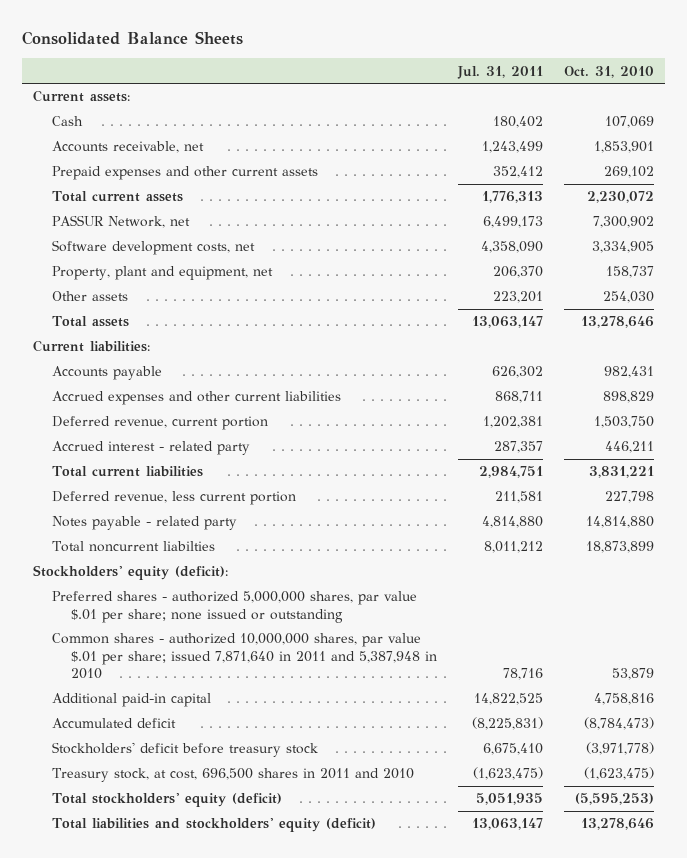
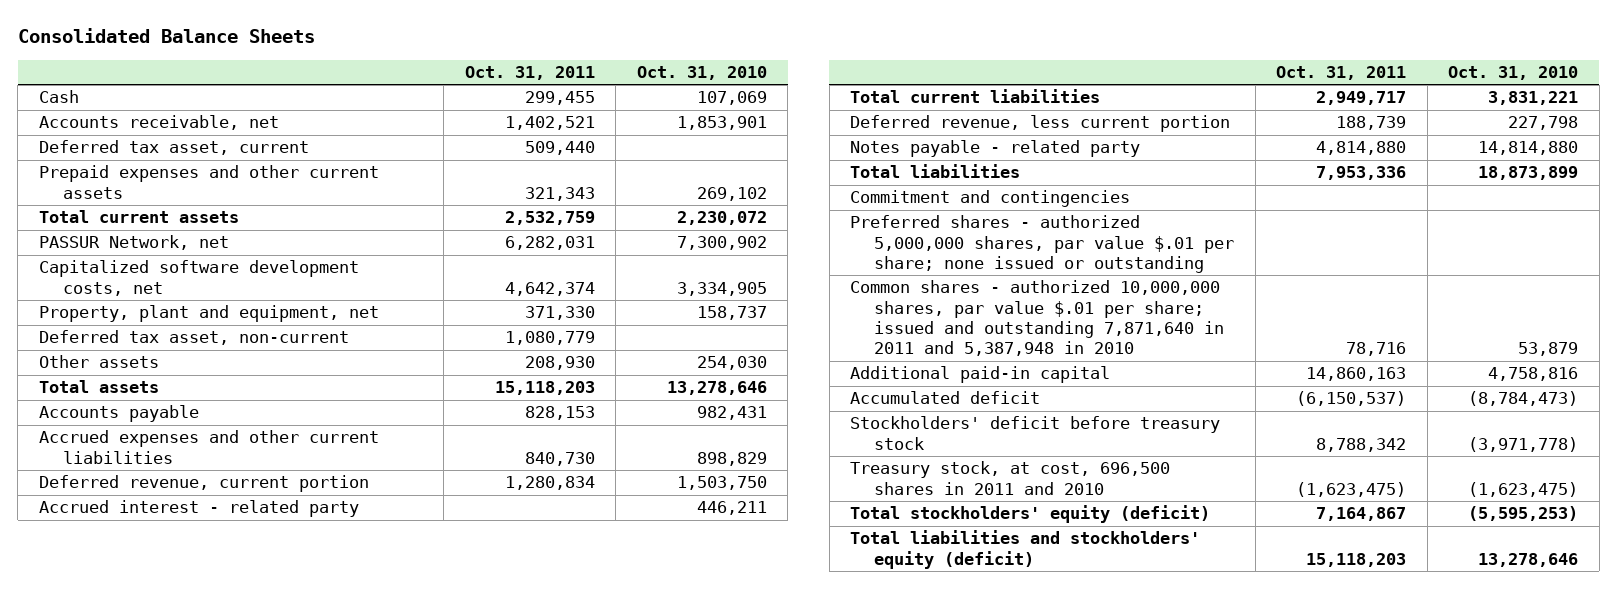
- | Jul. 31, 2011 | Oct. 31, 2010
+ | Oct. 31, 2011 | Oct. 31, 2010
- Current assets:
+ Deferred tax asset, current | 509,440 |
- Software development costs, net | 4,358,090 | 3,334,905
+ Capitalized software development costs, net | 4,642,374 | 3,334,905
+ Deferred tax asset, non-current | 1,080,779 |
- Current liabilities:
- Total noncurrent liabilties | 8,011,212 | 18,873,899
- Stockholders' equity (deficit):
+ Total liabilities | 7,953,336 | 18,873,899
+ Commitment and contingencies
- Common shares - authorized 10,000,000 shares, par value $.01 per share; issued 7,871,640 in 2011 and 5,387,948 in 2010 | 78,716 | 53,879
+ Common shares - authorized 10,000,000 shares, par value $.01 per share; issued and outstanding 7,871,640 in 2011 and 5,387,948 in 2010 | 78,716 | 53,879

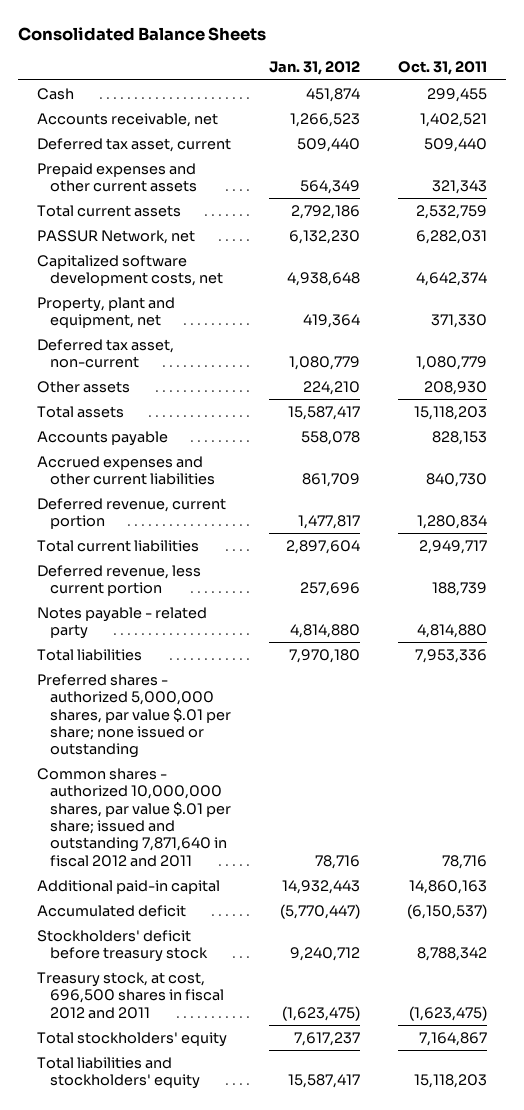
- | Oct. 31, 2011 | Oct. 31, 2010
+ | Jan. 31, 2012 | Oct. 31, 2011
- Accrued interest - related party | | 446,211
- Commitment and contingencies
- Common shares - authorized 10,000,000 shares, par value $.01 per share; issued and outstanding 7,871,640 in 2011 and 5,387,948 in 2010 | 78,716 | 53,879
+ Common shares - authorized 10,000,000 shares, par value $.01 per share; issued and outstanding 7,871,640 in fiscal 2012 and 2011 | 78,716 | 78,716
- Treasury stock, at cost, 696,500 shares in 2011 and 2010 | (1,623,475) | (1,623,475)
- Total stockholders' equity (deficit) | 7,164,867 | (5,595,253)
- Total liabilities and stockholders' equity (deficit) | 15,118,203 | 13,278,646
+ Treasury stock, at cost, 696,500 shares in fiscal 2012 and 2011 | (1,623,475) | (1,623,475)
+ Total stockholders' equity | 7,617,237 | 7,164,867
+ Total liabilities and stockholders' equity | 15,587,417 | 15,118,203

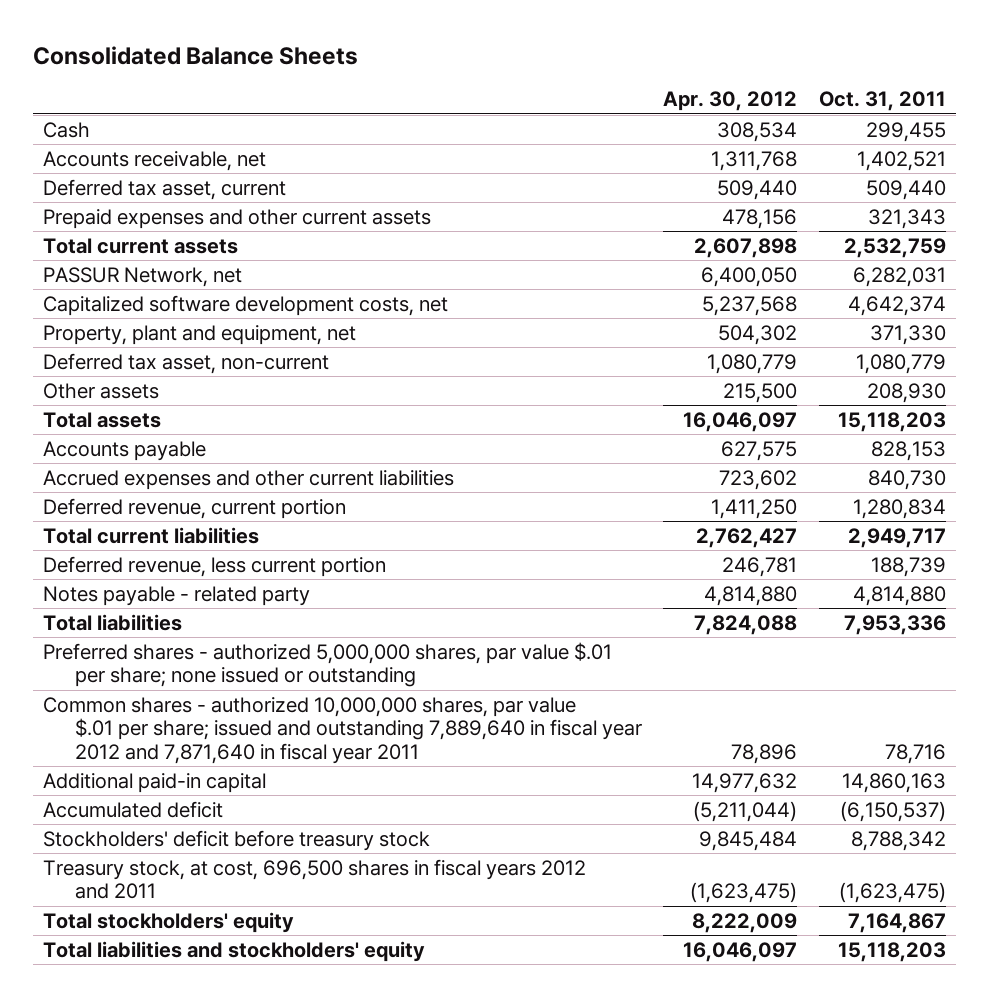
- | Jan. 31, 2012 | Oct. 31, 2011
+ | Apr. 30, 2012 | Oct. 31, 2011
- Common shares - authorized 10,000,000 shares, par value $.01 per share; issued and outstanding 7,871,640 in fiscal 2012 and 2011 | 78,716 | 78,716
+ Common shares - authorized 10,000,000 shares, par value $.01 per share; issued and outstanding 7,889,640 in fiscal year 2012 and 7,871,640 in fiscal year 2011 | 78,896 | 78,716
- Treasury stock, at cost, 696,500 shares in fiscal 2012 and 2011 | (1,623,475) | (1,623,475)
+ Treasury stock, at cost, 696,500 shares in fiscal years 2012 and 2011 | (1,623,475) | (1,623,475)

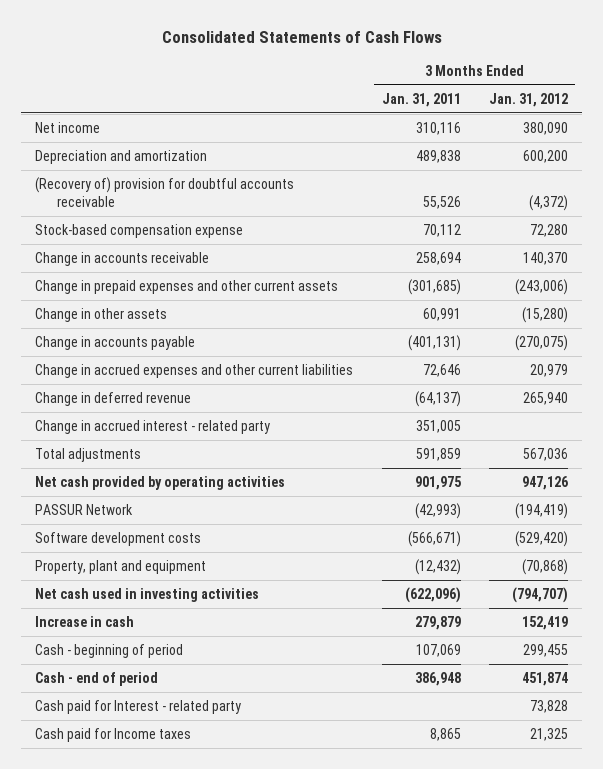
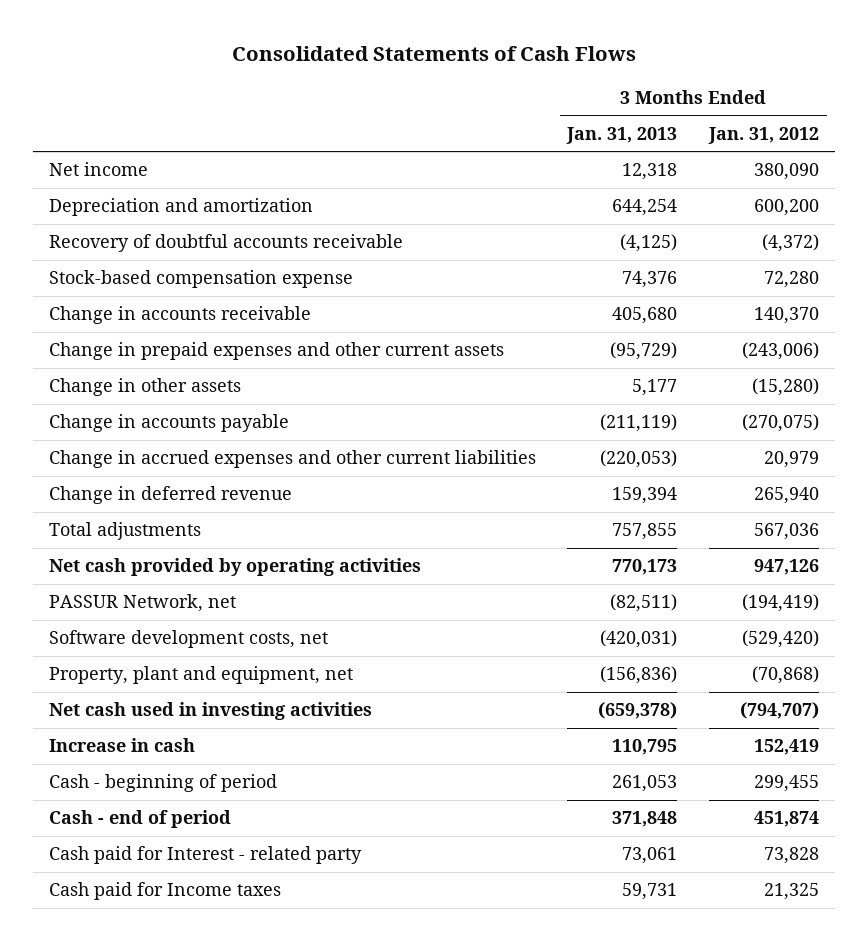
- | 3 Months Ended Jan. 31, 2011 | 3 Months Ended Jan. 31, 2012
+ | 3 Months Ended Jan. 31, 2013 | 3 Months Ended Jan. 31, 2012
- (Recovery of) provision for doubtful accounts receivable | 55,526 | (4,372)
+ Recovery of doubtful accounts receivable | (4,125) | (4,372)
- Change in accrued interest - related party | 351,005 |
- PASSUR Network | (42,993) | (194,419)
- Software development costs | (566,671) | (529,420)
- Property, plant and equipment | (12,432) | (70,868)
+ PASSUR Network, net | (82,511) | (194,419)
+ Software development costs, net | (420,031) | (529,420)
+ Property, plant and equipment, net | (156,836) | (70,868)

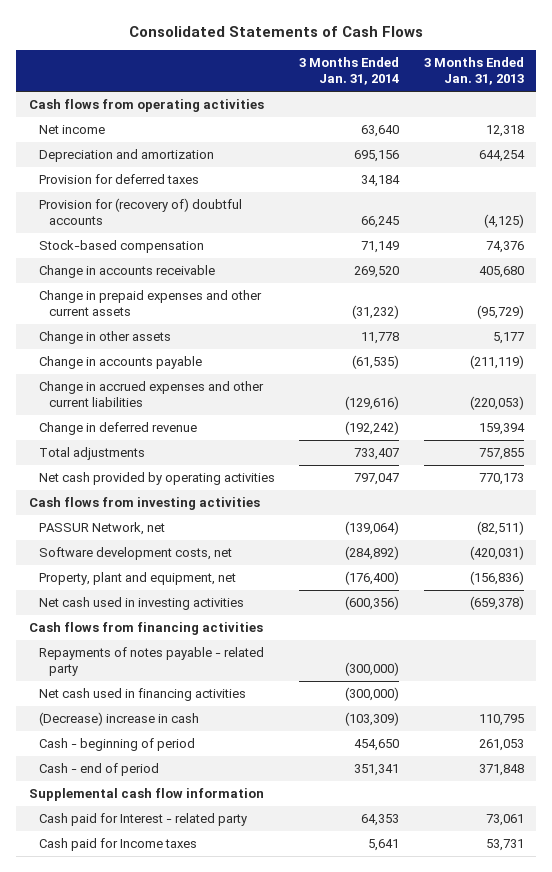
- | 3 Months Ended Jan. 31, 2013 | 3 Months Ended Jan. 31, 2012
+ | 3 Months Ended Jan. 31, 2014 | 3 Months Ended Jan. 31, 2013
+ Cash flows from operating activities
- Recovery of doubtful accounts receivable | (4,125) | (4,372)
- Stock-based compensation expense | 74,376 | 72,280
+ Provision for deferred taxes | 34,184 |
+ Provision for (recovery of) doubtful accounts | 66,245 | (4,125)
+ Stock-based compensation | 71,149 | 74,376
+ Cash flows from investing activities
- Increase in cash | 110,795 | 152,419
+ Cash flows from financing activities
+ Repayments of notes payable - related party | (300,000) |
+ Net cash used in financing activities | (300,000) |
+ (Decrease) increase in cash | (103,309) | 110,795
+ Supplemental cash flow information
- Cash paid for Income taxes | 59,731 | 21,325
+ Cash paid for Income taxes | 5,641 | 53,731

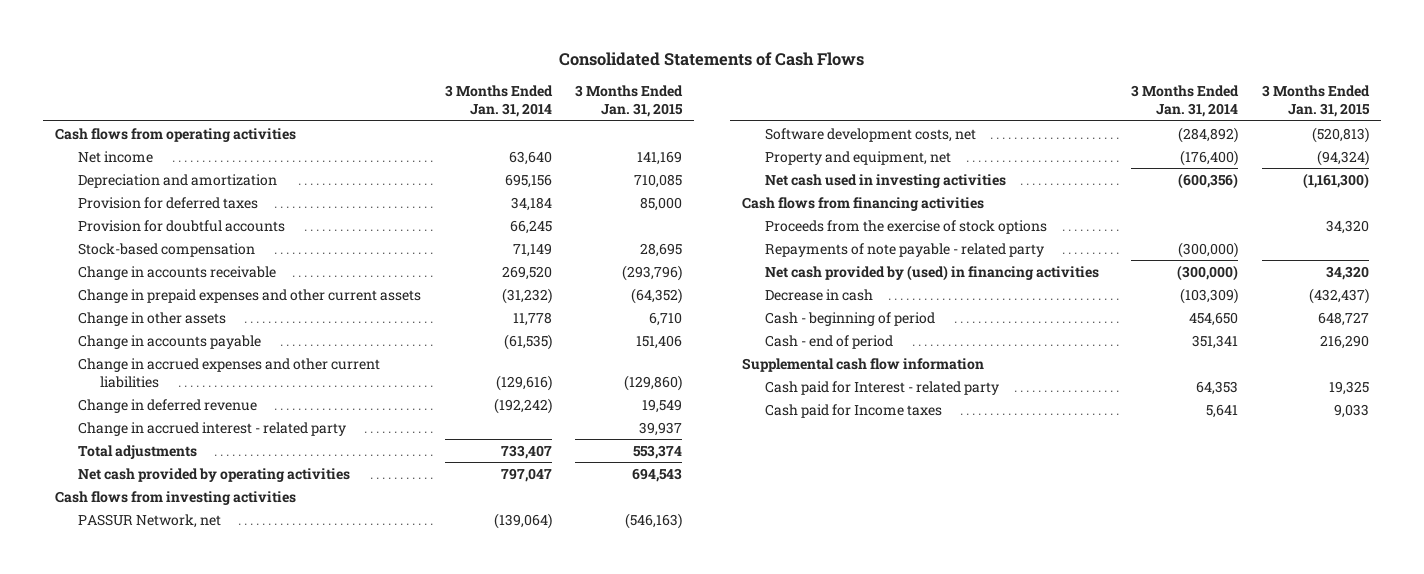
- | 3 Months Ended Jan. 31, 2014 | 3 Months Ended Jan. 31, 2013
+ | 3 Months Ended Jan. 31, 2014 | 3 Months Ended Jan. 31, 2015
- Provision for (recovery of) doubtful accounts | 66,245 | (4,125)
+ Provision for doubtful accounts | 66,245 |
+ Change in accrued interest - related party | | 39,937
- Property, plant and equipment, net | (176,400) | (156,836)
+ Property and equipment, net | (176,400) | (94,324)
- Repayments of notes payable - related party | (300,000) |
- Net cash used in financing activities | (300,000) |
- (Decrease) increase in cash | (103,309) | 110,795
+ Proceeds from the exercise of stock options | | 34,320
+ Repayments of note payable - related party | (300,000) |
+ Net cash provided by (used) in financing activities | (300,000) | 34,320
+ Decrease in cash | (103,309) | (432,437)

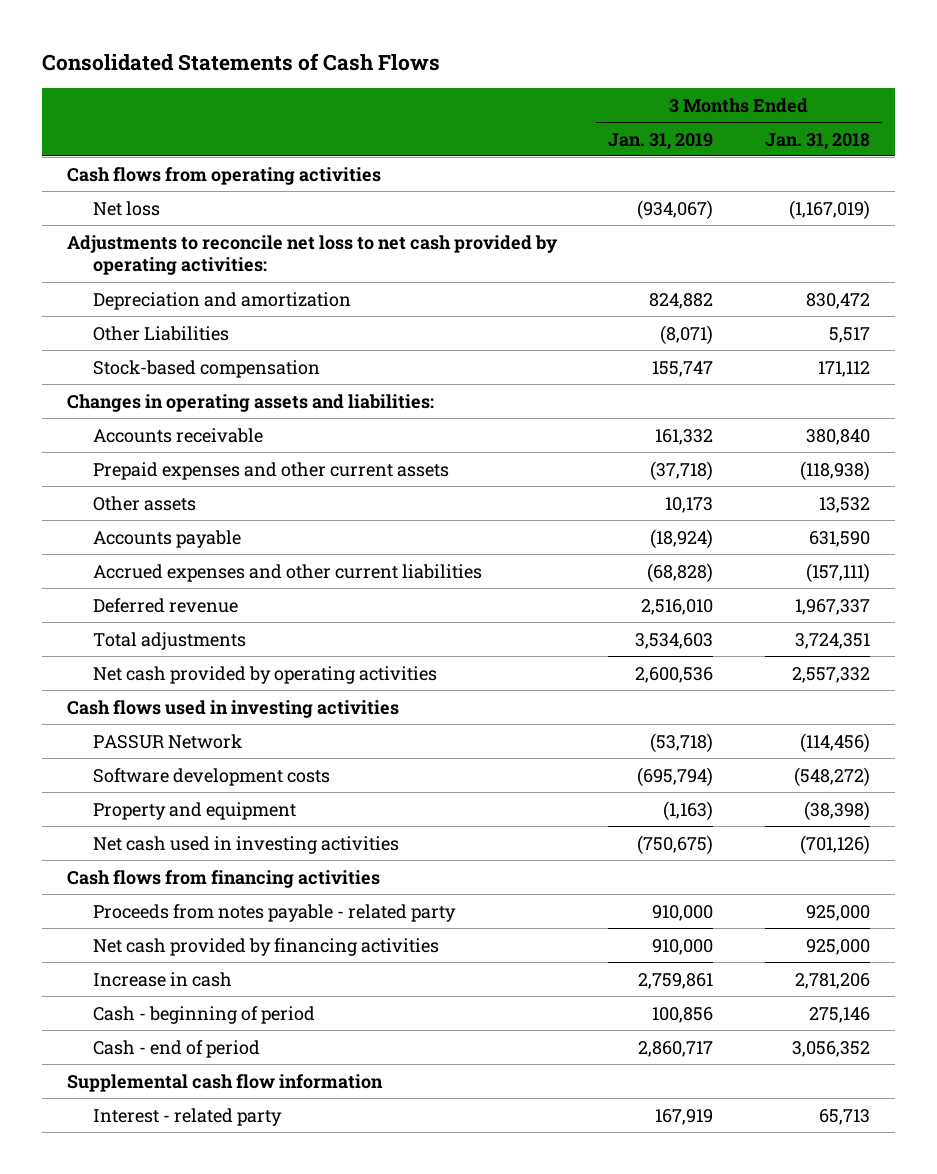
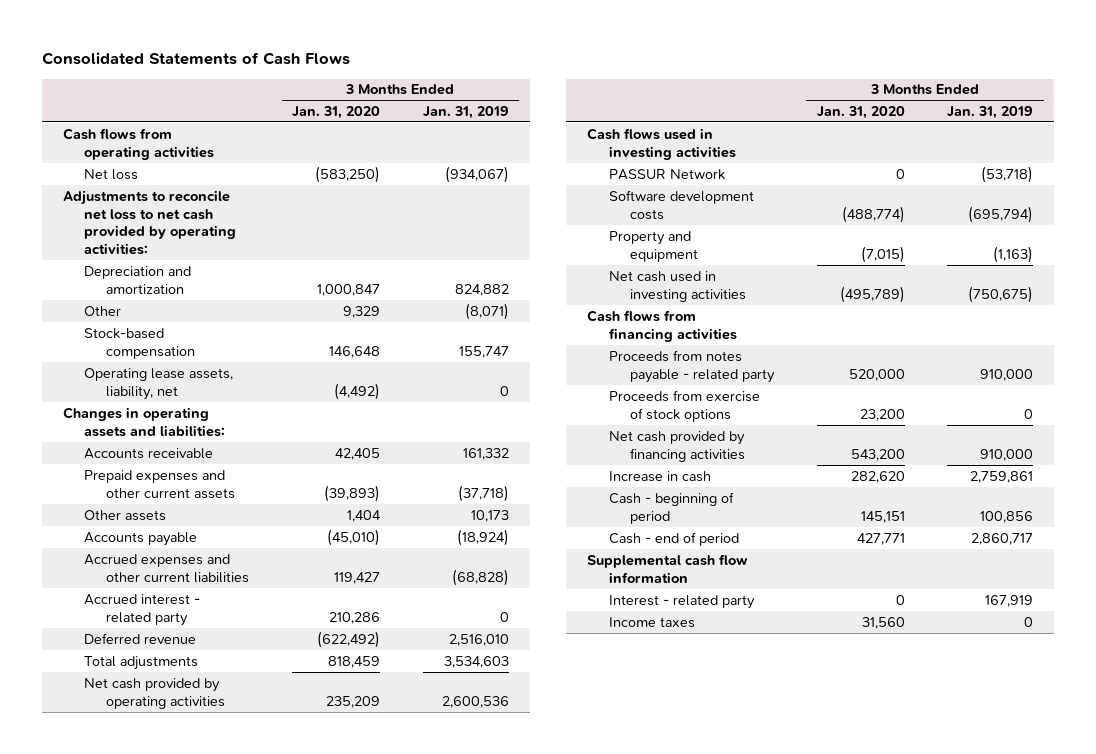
- | 3 Months Ended Jan. 31, 2019 | 3 Months Ended Jan. 31, 2018
+ | 3 Months Ended Jan. 31, 2020 | 3 Months Ended Jan. 31, 2019
- Other Liabilities | (8,071) | 5,517
+ Other | 9,329 | (8,071)
+ Operating lease assets, liability, net | (4,492) | 0
+ Accrued interest - related party | 210,286 | 0
+ Proceeds from exercise of stock options | 23,200 | 0
+ Income taxes | 31,560 | 0

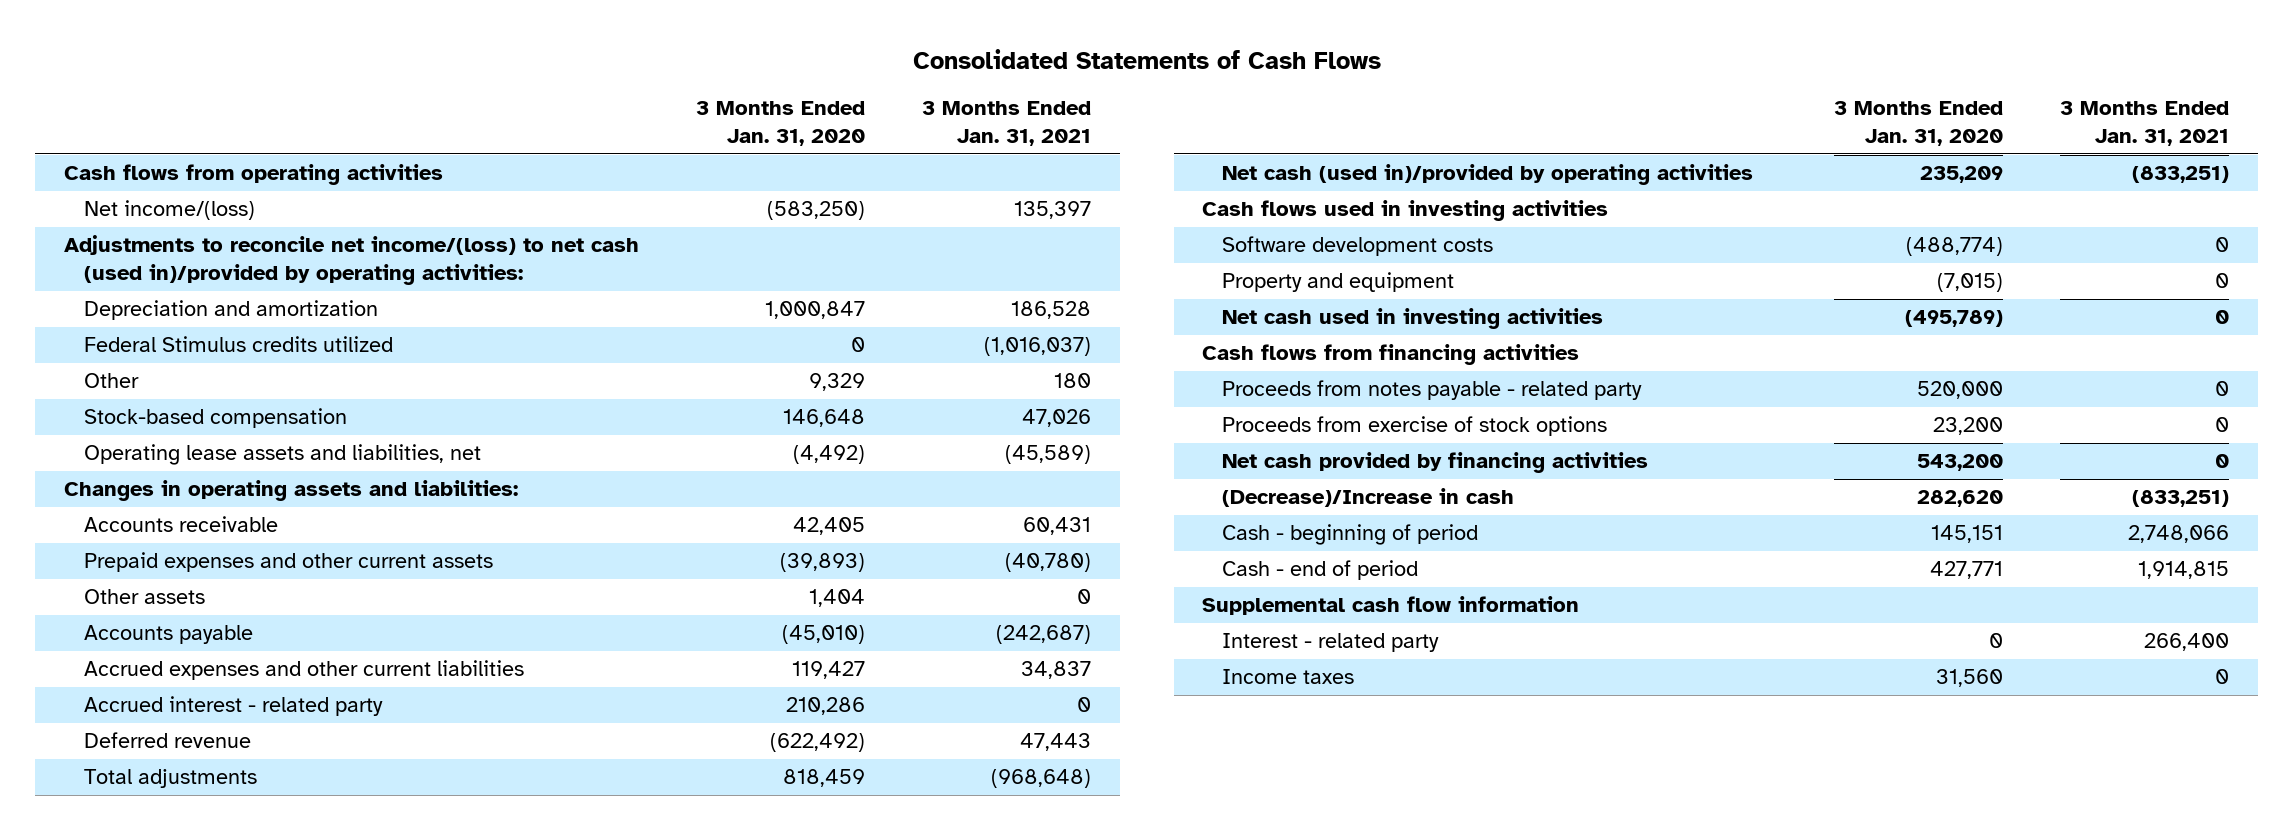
- | 3 Months Ended Jan. 31, 2020 | 3 Months Ended Jan. 31, 2019
+ | 3 Months Ended Jan. 31, 2020 | 3 Months Ended Jan. 31, 2021
- Net loss | (583,250) | (934,067)
- Adjustments to reconcile net loss to net cash provided by operating activities:
+ Net income/(loss) | (583,250) | 135,397
+ Adjustments to reconcile net income/(loss) to net cash (used in)/provided by operating activities:
+ Federal Stimulus credits utilized | 0 | (1,016,037)
- Operating lease assets, liability, net | (4,492) | 0
+ Operating lease assets and liabilities, net | (4,492) | (45,589)
- Net cash provided by operating activities | 235,209 | 2,600,536
+ Net cash (used in)/provided by operating activities | 235,209 | (833,251)
- PASSUR Network | 0 | (53,718)
- Increase in cash | 282,620 | 2,759,861
+ (Decrease)/Increase in cash | 282,620 | (833,251)

